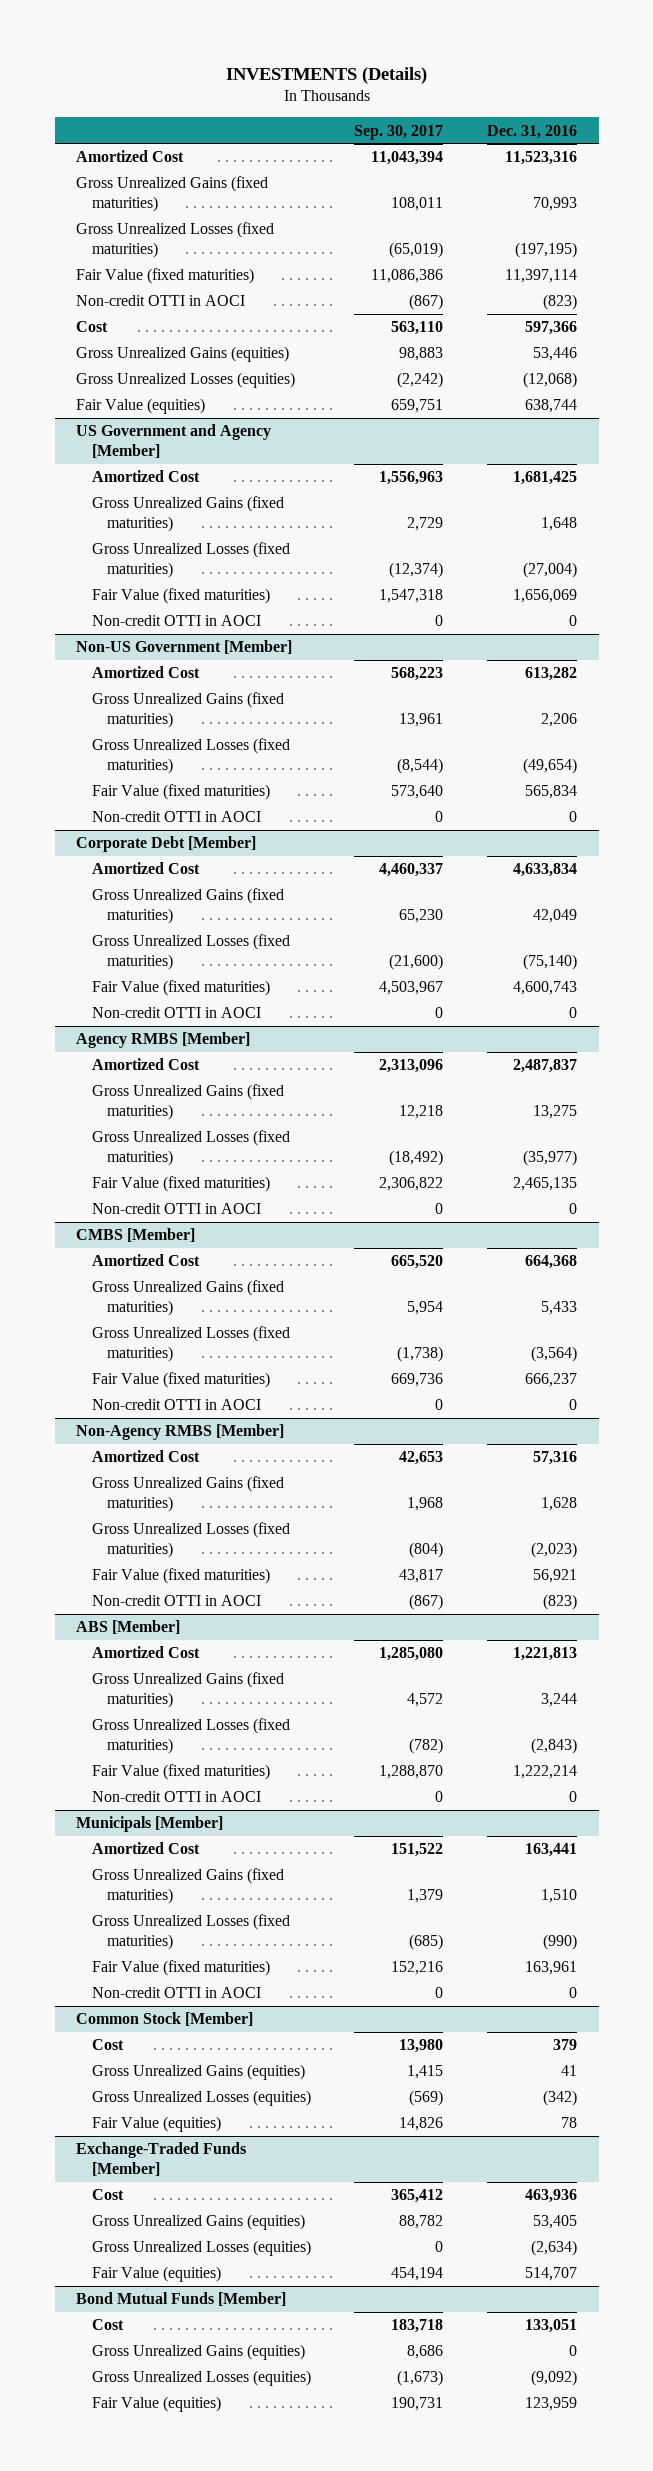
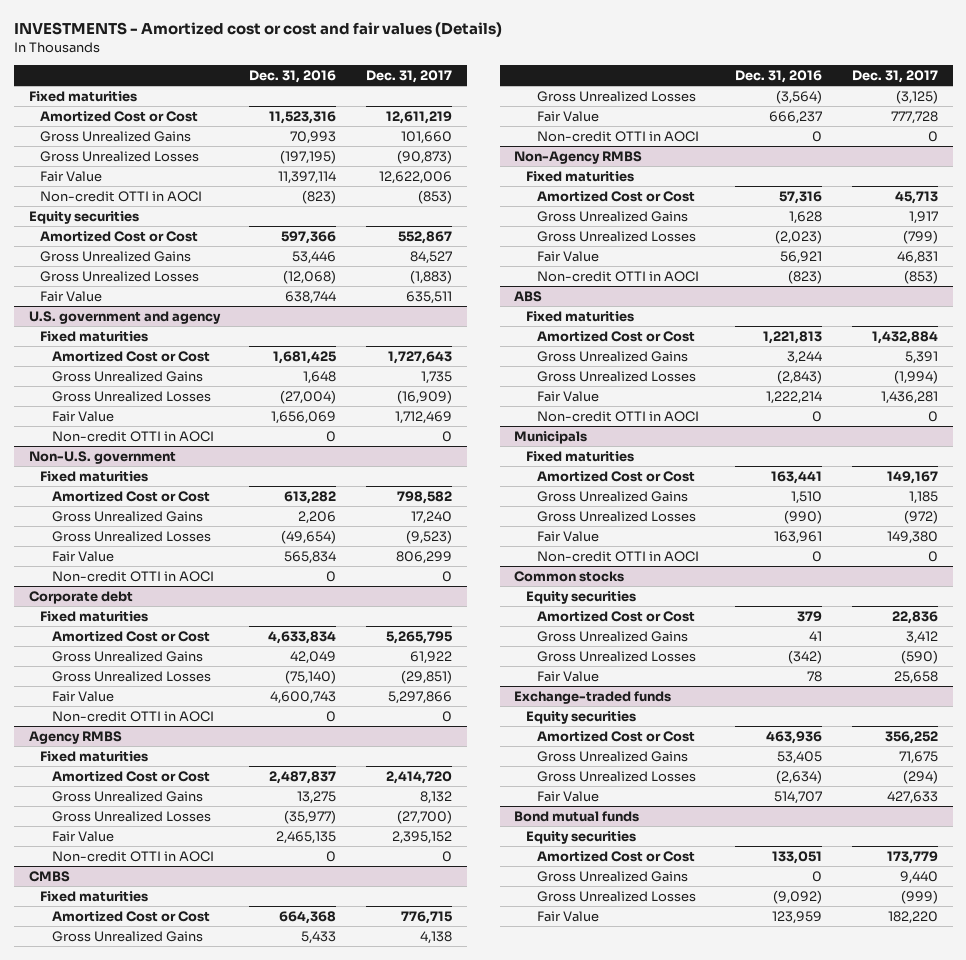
- INVESTMENTS (Details)
+ INVESTMENTS - Amortized cost or cost and fair values (Details)
- | Sep. 30, 2017 | Dec. 31, 2016
+ | Dec. 31, 2016 | Dec. 31, 2017
- Amortized Cost | 11,043,394 | 11,523,316
- Gross Unrealized Gains (fixed maturities) | 108,011 | 70,993
- Gross Unrealized Losses (fixed maturities) | (65,019) | (197,195)
- Fair Value (fixed maturities) | 11,086,386 | 11,397,114
+ Fixed maturities
+ Amortized Cost or Cost | 11,523,316 | 12,611,219
+ Gross Unrealized Gains | 70,993 | 101,660
+ Gross Unrealized Losses | (197,195) | (90,873)
+ Fair Value | 11,397,114 | 12,622,006
- Cost | 563,110 | 597,366
- Gross Unrealized Gains (equities) | 98,883 | 53,446
- Gross Unrealized Losses (equities) | (2,242) | (12,068)
- Fair Value (equities) | 659,751 | 638,744
- US Government and Agency [Member]
- Amortized Cost | 1,556,963 | 1,681,425
- Gross Unrealized Gains (fixed maturities) | 2,729 | 1,648
- Gross Unrealized Losses (fixed maturities) | (12,374) | (27,004)
- Fair Value (fixed maturities) | 1,547,318 | 1,656,069
+ Equity securities
+ Amortized Cost or Cost | 597,366 | 552,867
+ Gross Unrealized Gains | 53,446 | 84,527
+ Gross Unrealized Losses | (12,068) | (1,883)
+ Fair Value | 638,744 | 635,511
+ U.S. government and agency
+ Fixed maturities
+ Amortized Cost or Cost | 1,681,425 | 1,727,643
+ Gross Unrealized Gains | 1,648 | 1,735
+ Gross Unrealized Losses | (27,004) | (16,909)
+ Fair Value | 1,656,069 | 1,712,469
- Non-US Government [Member]
- Amortized Cost | 568,223 | 613,282
- Gross Unrealized Gains (fixed maturities) | 13,961 | 2,206
- Gross Unrealized Losses (fixed maturities) | (8,544) | (49,654)
- Fair Value (fixed maturities) | 573,640 | 565,834
+ Non-U.S. government
+ Fixed maturities
+ Amortized Cost or Cost | 613,282 | 798,582
+ Gross Unrealized Gains | 2,206 | 17,240
+ Gross Unrealized Losses | (49,654) | (9,523)
+ Fair Value | 565,834 | 806,299
- Corporate Debt [Member]
- Amortized Cost | 4,460,337 | 4,633,834
- Gross Unrealized Gains (fixed maturities) | 65,230 | 42,049
- Gross Unrealized Losses (fixed maturities) | (21,600) | (75,140)
- Fair Value (fixed maturities) | 4,503,967 | 4,600,743
+ Corporate debt
+ Fixed maturities
+ Amortized Cost or Cost | 4,633,834 | 5,265,795
+ Gross Unrealized Gains | 42,049 | 61,922
+ Gross Unrealized Losses | (75,140) | (29,851)
+ Fair Value | 4,600,743 | 5,297,866
- Agency RMBS [Member]
- Amortized Cost | 2,313,096 | 2,487,837
- Gross Unrealized Gains (fixed maturities) | 12,218 | 13,275
- Gross Unrealized Losses (fixed maturities) | (18,492) | (35,977)
- Fair Value (fixed maturities) | 2,306,822 | 2,465,135
+ Agency RMBS
+ Fixed maturities
+ Amortized Cost or Cost | 2,487,837 | 2,414,720
+ Gross Unrealized Gains | 13,275 | 8,132
+ Gross Unrealized Losses | (35,977) | (27,700)
+ Fair Value | 2,465,135 | 2,395,152
- CMBS [Member]
- Amortized Cost | 665,520 | 664,368
- Gross Unrealized Gains (fixed maturities) | 5,954 | 5,433
- Gross Unrealized Losses (fixed maturities) | (1,738) | (3,564)
- Fair Value (fixed maturities) | 669,736 | 666,237
+ CMBS
+ Fixed maturities
+ Amortized Cost or Cost | 664,368 | 776,715
+ Gross Unrealized Gains | 5,433 | 4,138
+ Gross Unrealized Losses | (3,564) | (3,125)
+ Fair Value | 666,237 | 777,728
- Non-Agency RMBS [Member]
- Amortized Cost | 42,653 | 57,316
- Gross Unrealized Gains (fixed maturities) | 1,968 | 1,628
- Gross Unrealized Losses (fixed maturities) | (804) | (2,023)
- Fair Value (fixed maturities) | 43,817 | 56,921
+ Non-Agency RMBS
+ Fixed maturities
+ Amortized Cost or Cost | 57,316 | 45,713
+ Gross Unrealized Gains | 1,628 | 1,917
+ Gross Unrealized Losses | (2,023) | (799)
+ Fair Value | 56,921 | 46,831
- ABS [Member]
- Amortized Cost | 1,285,080 | 1,221,813
- Gross Unrealized Gains (fixed maturities) | 4,572 | 3,244
- Gross Unrealized Losses (fixed maturities) | (782) | (2,843)
- Fair Value (fixed maturities) | 1,288,870 | 1,222,214
+ ABS
+ Fixed maturities
+ Amortized Cost or Cost | 1,221,813 | 1,432,884
+ Gross Unrealized Gains | 3,244 | 5,391
+ Gross Unrealized Losses | (2,843) | (1,994)
+ Fair Value | 1,222,214 | 1,436,281
- Municipals [Member]
- Amortized Cost | 151,522 | 163,441
- Gross Unrealized Gains (fixed maturities) | 1,379 | 1,510
- Gross Unrealized Losses (fixed maturities) | (685) | (990)
- Fair Value (fixed maturities) | 152,216 | 163,961
+ Municipals
+ Fixed maturities
+ Amortized Cost or Cost | 163,441 | 149,167
+ Gross Unrealized Gains | 1,510 | 1,185
+ Gross Unrealized Losses | (990) | (972)
+ Fair Value | 163,961 | 149,380
- Common Stock [Member]
- Cost | 13,980 | 379
- Gross Unrealized Gains (equities) | 1,415 | 41
- Gross Unrealized Losses (equities) | (569) | (342)
- Fair Value (equities) | 14,826 | 78
- Exchange-Traded Funds [Member]
- Cost | 365,412 | 463,936
- Gross Unrealized Gains (equities) | 88,782 | 53,405
- Gross Unrealized Losses (equities) | 0 | (2,634)
- Fair Value (equities) | 454,194 | 514,707
- Bond Mutual Funds [Member]
- Cost | 183,718 | 133,051
- Gross Unrealized Gains (equities) | 8,686 | 0
- Gross Unrealized Losses (equities) | (1,673) | (9,092)
- Fair Value (equities) | 190,731 | 123,959
+ Common stocks
+ Equity securities
+ Amortized Cost or Cost | 379 | 22,836
+ Gross Unrealized Gains | 41 | 3,412
+ Gross Unrealized Losses | (342) | (590)
+ Fair Value | 78 | 25,658
+ Exchange-traded funds
+ Equity securities
+ Amortized Cost or Cost | 463,936 | 356,252
+ Gross Unrealized Gains | 53,405 | 71,675
+ Gross Unrealized Losses | (2,634) | (294)
+ Fair Value | 514,707 | 427,633
+ Bond mutual funds
+ Equity securities
+ Amortized Cost or Cost | 133,051 | 173,779
+ Gross Unrealized Gains | 0 | 9,440
+ Gross Unrealized Losses | (9,092) | (999)
+ Fair Value | 123,959 | 182,220

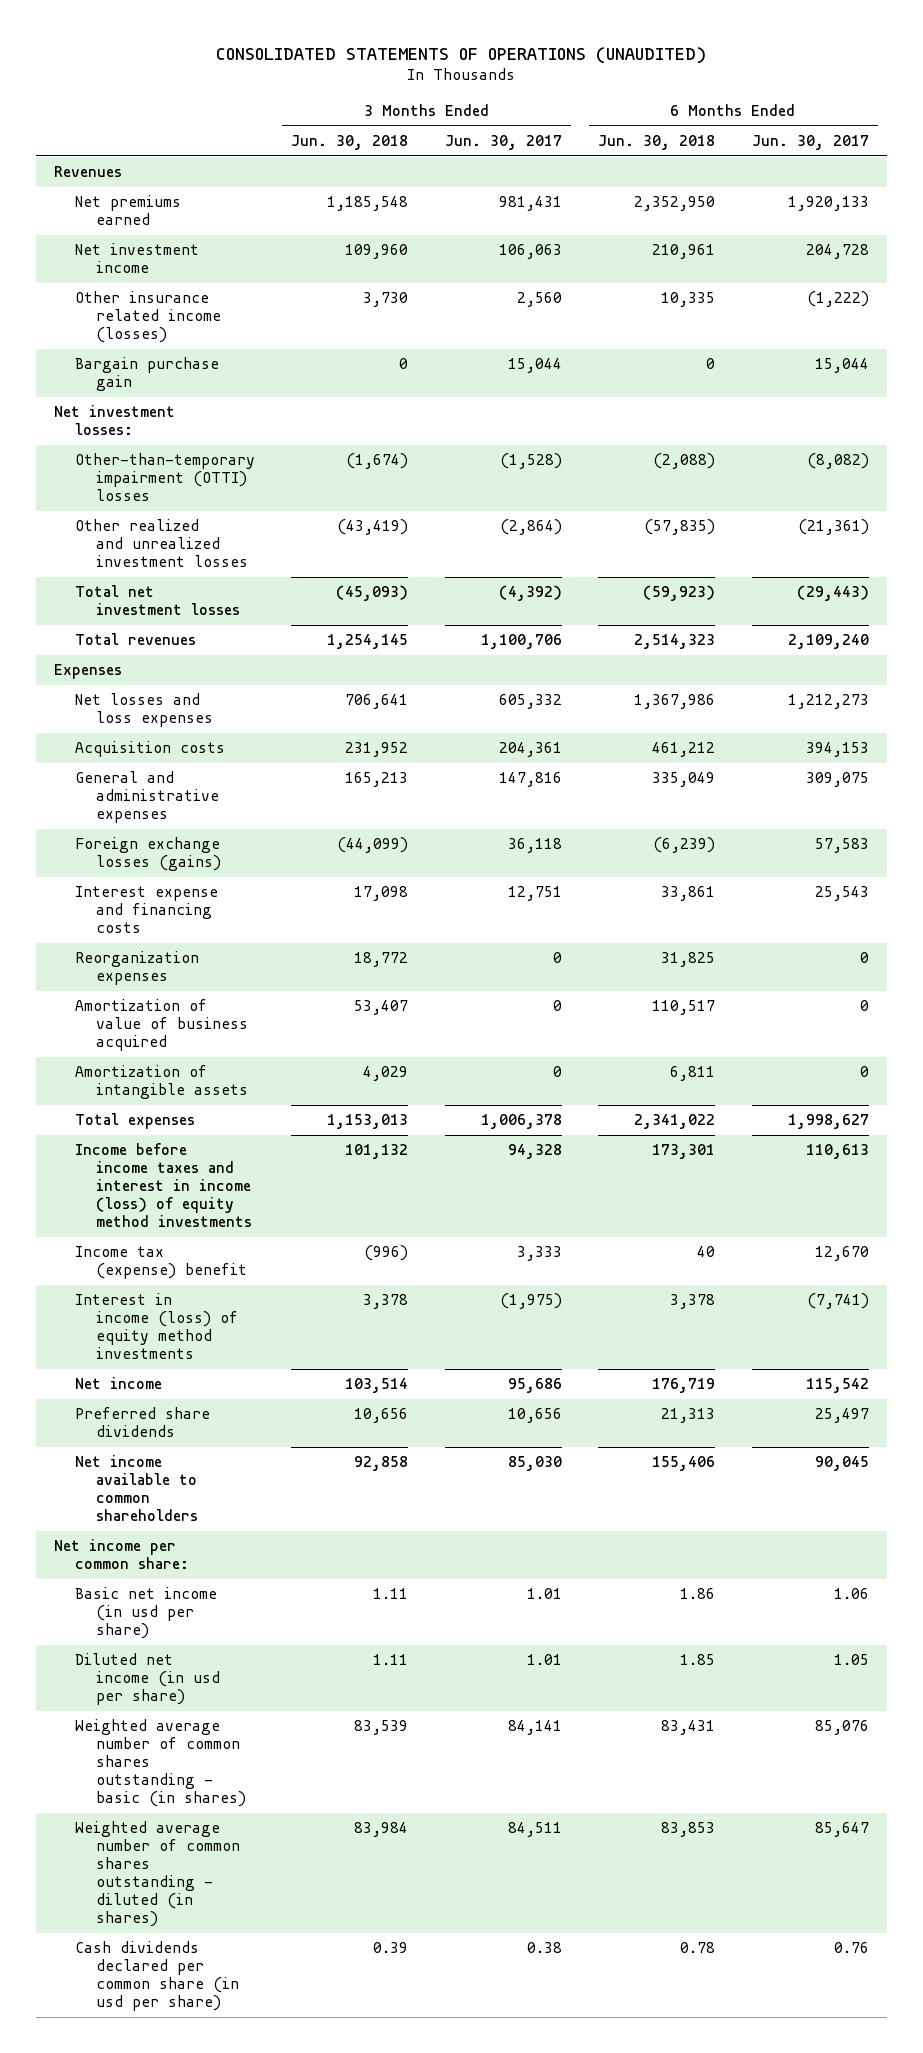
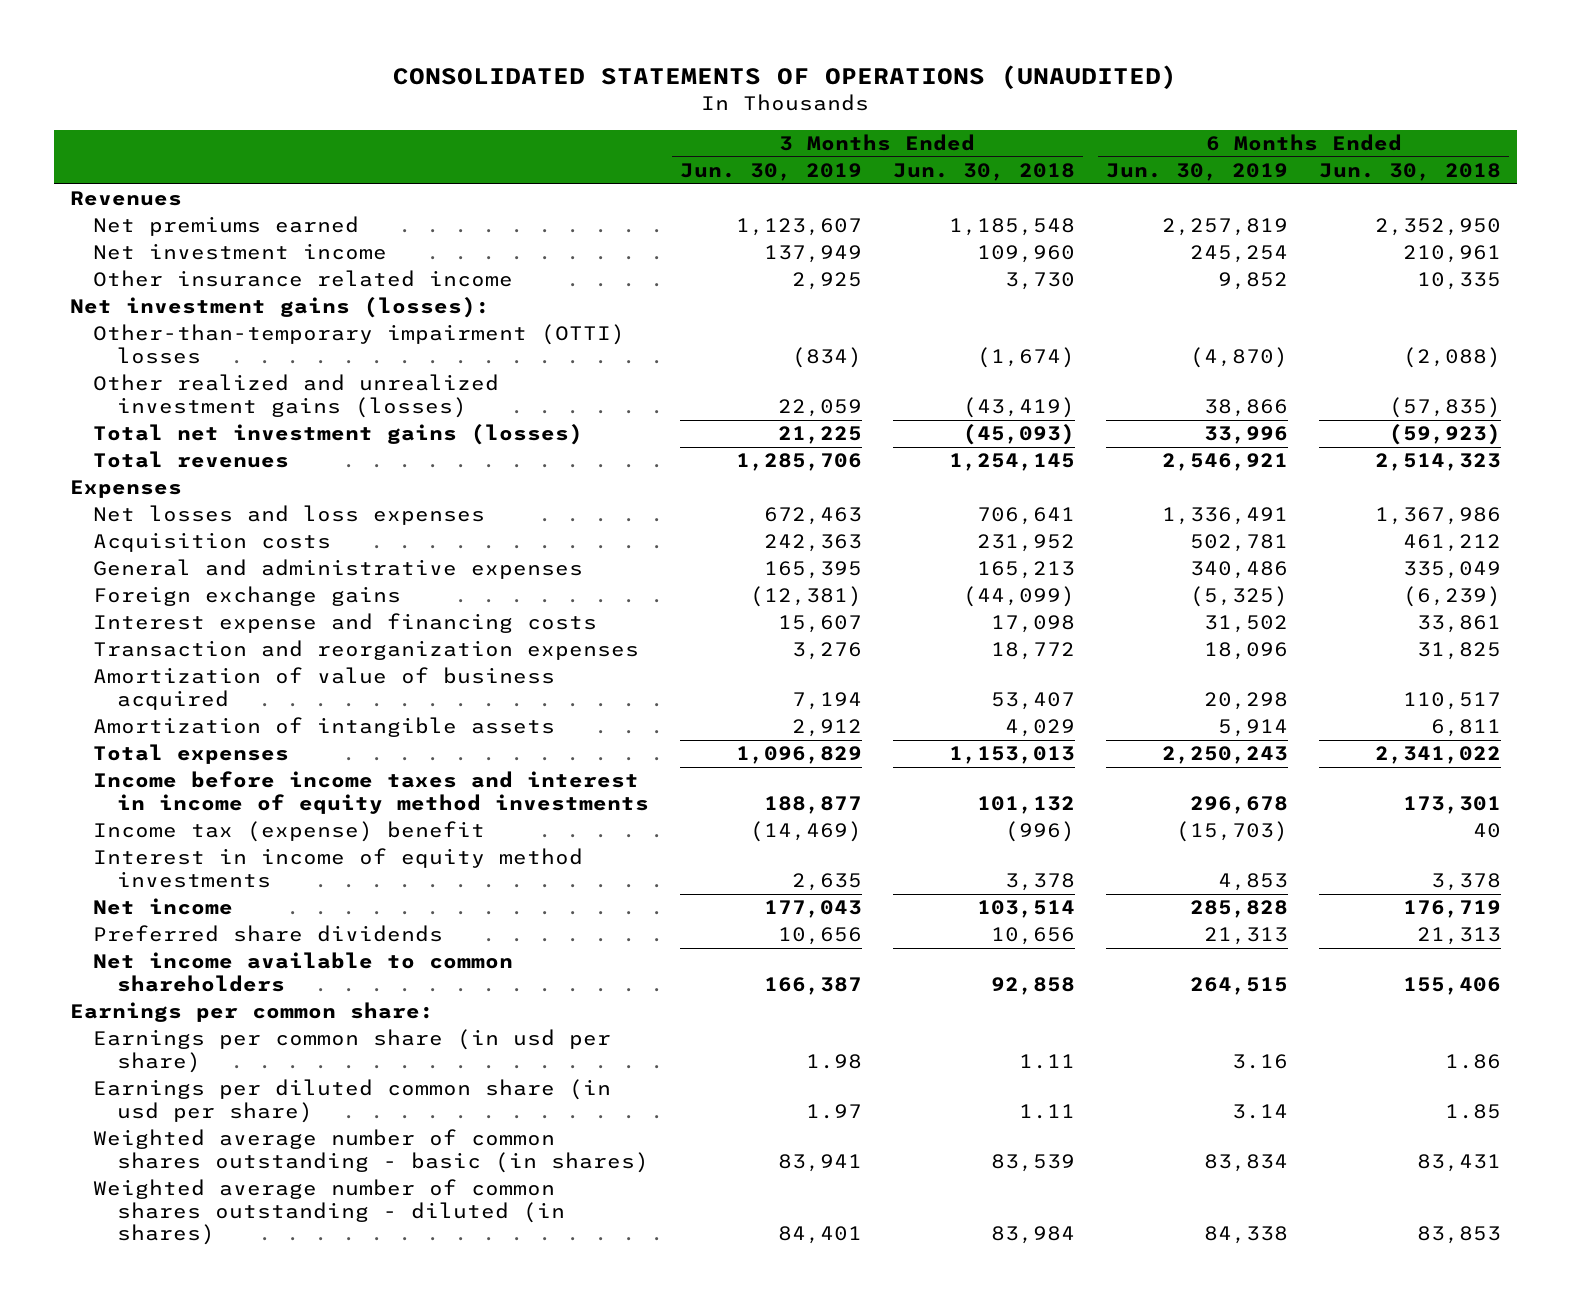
- | 3 Months Ended Jun. 30, 2018 | 3 Months Ended Jun. 30, 2017 | 6 Months Ended Jun. 30, 2018 | 6 Months Ended Jun. 30, 2017
+ | 3 Months Ended Jun. 30, 2019 | 3 Months Ended Jun. 30, 2018 | 6 Months Ended Jun. 30, 2019 | 6 Months Ended Jun. 30, 2018
- Other insurance related income (losses) | 3,730 | 2,560 | 10,335 | (1,222)
- Bargain purchase gain | 0 | 15,044 | 0 | 15,044
- Net investment losses:
+ Other insurance related income | 2,925 | 3,730 | 9,852 | 10,335
+ Net investment gains (losses):
- Other realized and unrealized investment losses | (43,419) | (2,864) | (57,835) | (21,361)
- Total net investment losses | (45,093) | (4,392) | (59,923) | (29,443)
+ Other realized and unrealized investment gains (losses) | 22,059 | (43,419) | 38,866 | (57,835)
+ Total net investment gains (losses) | 21,225 | (45,093) | 33,996 | (59,923)
- Foreign exchange losses (gains) | (44,099) | 36,118 | (6,239) | 57,583
+ Foreign exchange gains | (12,381) | (44,099) | (5,325) | (6,239)
- Reorganization expenses | 18,772 | 0 | 31,825 | 0
+ Transaction and reorganization expenses | 3,276 | 18,772 | 18,096 | 31,825
- Income before income taxes and interest in income (loss) of equity method investments | 101,132 | 94,328 | 173,301 | 110,613
+ Income before income taxes and interest in income of equity method investments | 188,877 | 101,132 | 296,678 | 173,301
- Interest in income (loss) of equity method investments | 3,378 | (1,975) | 3,378 | (7,741)
+ Interest in income of equity method investments | 2,635 | 3,378 | 4,853 | 3,378
- Net income per common share:
- Basic net income (in usd per share) | 1.11 | 1.01 | 1.86 | 1.06
- Diluted net income (in usd per share) | 1.11 | 1.01 | 1.85 | 1.05
+ Earnings per common share:
+ Earnings per common share (in usd per share) | 1.98 | 1.11 | 3.16 | 1.86
+ Earnings per diluted common share (in usd per share) | 1.97 | 1.11 | 3.14 | 1.85
- Cash dividends declared per common share (in usd per share) | 0.39 | 0.38 | 0.78 | 0.76

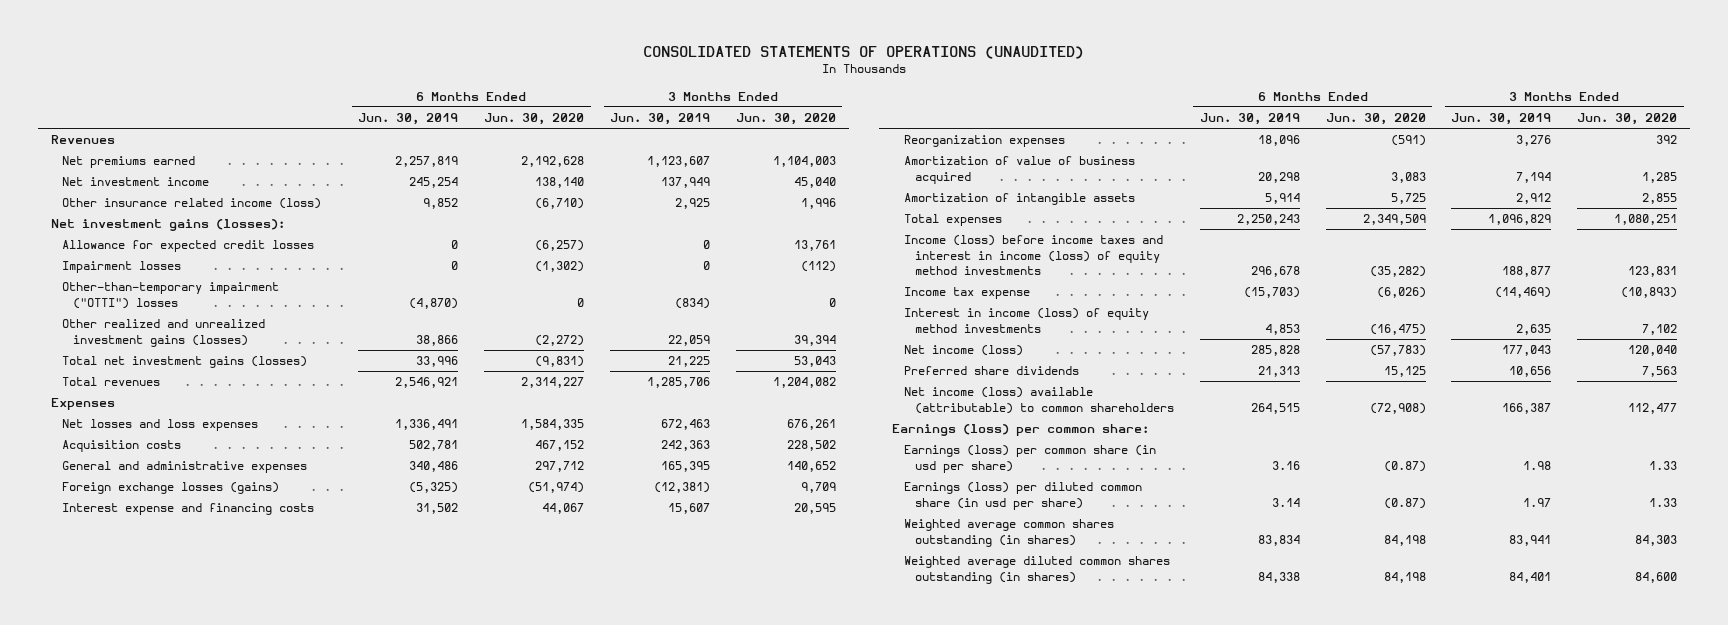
- | 3 Months Ended Jun. 30, 2019 | 3 Months Ended Jun. 30, 2018 | 6 Months Ended Jun. 30, 2019 | 6 Months Ended Jun. 30, 2018
+ | 6 Months Ended Jun. 30, 2019 | 6 Months Ended Jun. 30, 2020 | 3 Months Ended Jun. 30, 2019 | 3 Months Ended Jun. 30, 2020
- Other insurance related income | 2,925 | 3,730 | 9,852 | 10,335
+ Other insurance related income (loss) | 9,852 | (6,710) | 2,925 | 1,996
- Other-than-temporary impairment (OTTI) losses | (834) | (1,674) | (4,870) | (2,088)
+ Allowance for expected credit losses | 0 | (6,257) | 0 | 13,761
+ Impairment losses | 0 | (1,302) | 0 | (112)
+ Other-than-temporary impairment ("OTTI") losses | (4,870) | 0 | (834) | 0
- Foreign exchange gains | (12,381) | (44,099) | (5,325) | (6,239)
+ Foreign exchange losses (gains) | (5,325) | (51,974) | (12,381) | 9,709
- Transaction and reorganization expenses | 3,276 | 18,772 | 18,096 | 31,825
+ Reorganization expenses | 18,096 | (591) | 3,276 | 392
- Income before income taxes and interest in income of equity method investments | 188,877 | 101,132 | 296,678 | 173,301
- Income tax (expense) benefit | (14,469) | (996) | (15,703) | 40
- Interest in income of equity method investments | 2,635 | 3,378 | 4,853 | 3,378
- Net income | 177,043 | 103,514 | 285,828 | 176,719
+ Income (loss) before income taxes and interest in income (loss) of equity method investments | 296,678 | (35,282) | 188,877 | 123,831
+ Income tax expense | (15,703) | (6,026) | (14,469) | (10,893)
+ Interest in income (loss) of equity method investments | 4,853 | (16,475) | 2,635 | 7,102
+ Net income (loss) | 285,828 | (57,783) | 177,043 | 120,040
- Net income available to common shareholders | 166,387 | 92,858 | 264,515 | 155,406
- Earnings per common share:
- Earnings per common share (in usd per share) | 1.98 | 1.11 | 3.16 | 1.86
- Earnings per diluted common share (in usd per share) | 1.97 | 1.11 | 3.14 | 1.85
- Weighted average number of common shares outstanding - basic (in shares) | 83,941 | 83,539 | 83,834 | 83,431
- Weighted average number of common shares outstanding - diluted (in shares) | 84,401 | 83,984 | 84,338 | 83,853
+ Net income (loss) available (attributable) to common shareholders | 264,515 | (72,908) | 166,387 | 112,477
+ Earnings (loss) per common share:
+ Earnings (loss) per common share (in usd per share) | 3.16 | (0.87) | 1.98 | 1.33
+ Earnings (loss) per diluted common share (in usd per share) | 3.14 | (0.87) | 1.97 | 1.33
+ Weighted average common shares outstanding (in shares) | 83,834 | 84,198 | 83,941 | 84,303
+ Weighted average diluted common shares outstanding (in shares) | 84,338 | 84,198 | 84,401 | 84,600

